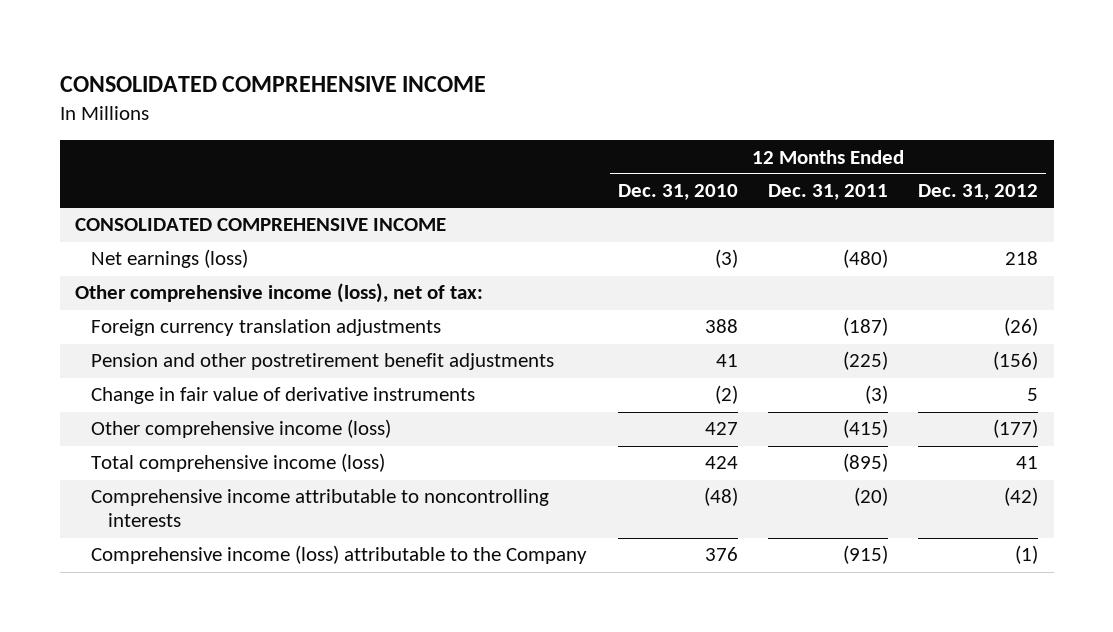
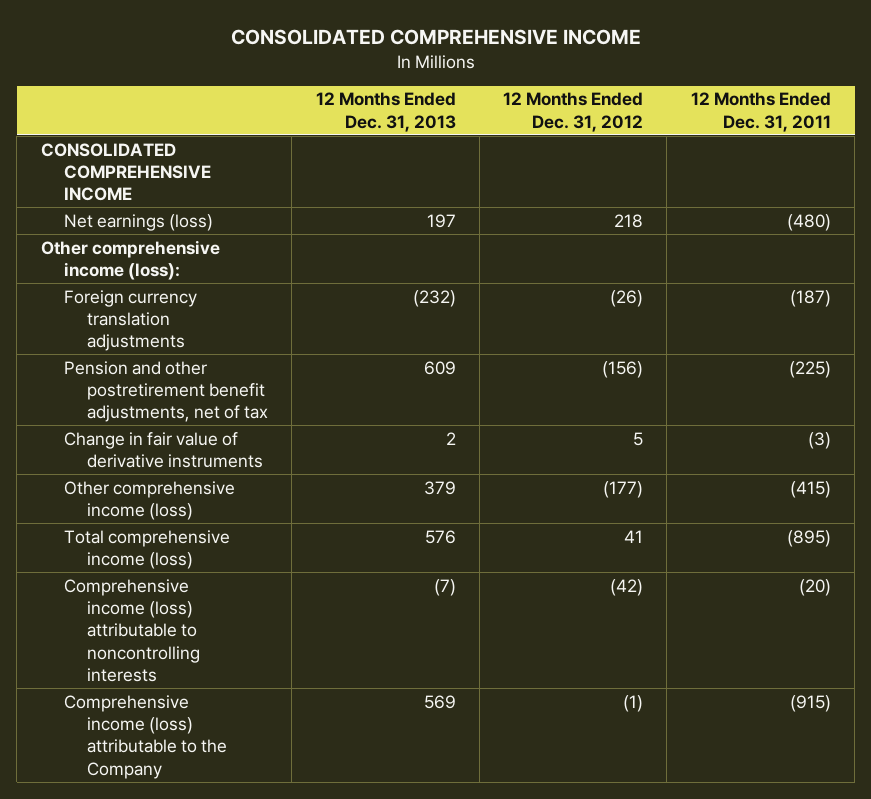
- | 12 Months Ended Dec. 31, 2010 | 12 Months Ended Dec. 31, 2011 | 12 Months Ended Dec. 31, 2012
+ | 12 Months Ended Dec. 31, 2013 | 12 Months Ended Dec. 31, 2012 | 12 Months Ended Dec. 31, 2011
- Other comprehensive income (loss), net of tax:
+ Other comprehensive income (loss):
- Pension and other postretirement benefit adjustments | 41 | (225) | (156)
+ Pension and other postretirement benefit adjustments, net of tax | 609 | (156) | (225)
- Comprehensive income attributable to noncontrolling interests | (48) | (20) | (42)
+ Comprehensive income (loss) attributable to noncontrolling interests | (7) | (42) | (20)

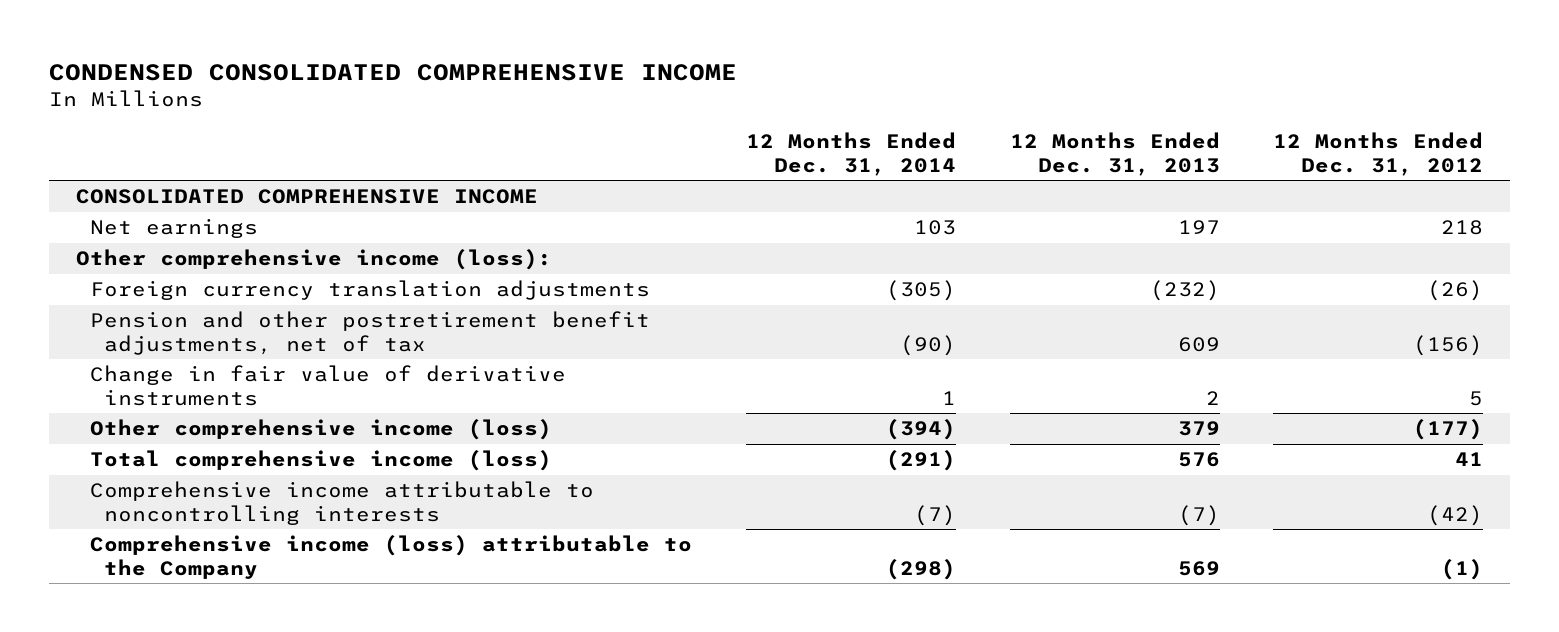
- CONSOLIDATED COMPREHENSIVE INCOME
+ CONDENSED CONSOLIDATED COMPREHENSIVE INCOME
- | 12 Months Ended Dec. 31, 2013 | 12 Months Ended Dec. 31, 2012 | 12 Months Ended Dec. 31, 2011
+ | 12 Months Ended Dec. 31, 2014 | 12 Months Ended Dec. 31, 2013 | 12 Months Ended Dec. 31, 2012
- Net earnings (loss) | 197 | 218 | (480)
+ Net earnings | 103 | 197 | 218
- Comprehensive income (loss) attributable to noncontrolling interests | (7) | (42) | (20)
+ Comprehensive income attributable to noncontrolling interests | (7) | (7) | (42)

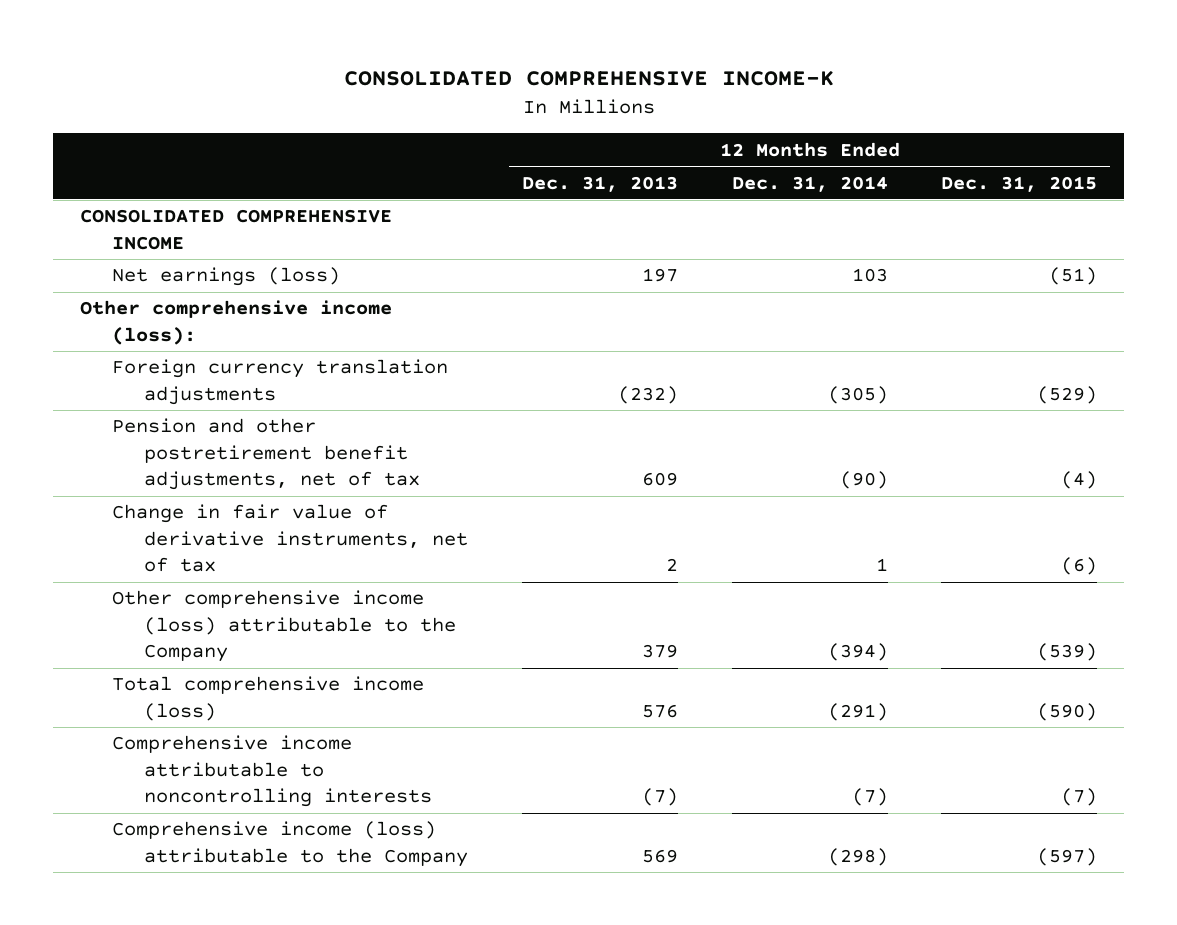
- CONDENSED CONSOLIDATED COMPREHENSIVE INCOME
+ CONSOLIDATED COMPREHENSIVE INCOME-K
- | 12 Months Ended Dec. 31, 2014 | 12 Months Ended Dec. 31, 2013 | 12 Months Ended Dec. 31, 2012
+ | 12 Months Ended Dec. 31, 2013 | 12 Months Ended Dec. 31, 2014 | 12 Months Ended Dec. 31, 2015
- Net earnings | 103 | 197 | 218
+ Net earnings (loss) | 197 | 103 | (51)
- Change in fair value of derivative instruments | 1 | 2 | 5
- Other comprehensive income (loss) | (394) | 379 | (177)
+ Change in fair value of derivative instruments, net of tax | 2 | 1 | (6)
+ Other comprehensive income (loss) attributable to the Company | 379 | (394) | (539)

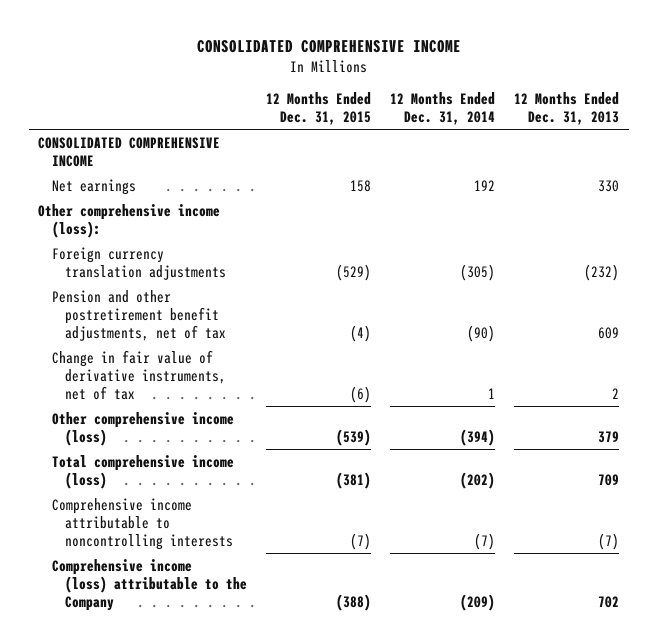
- CONSOLIDATED COMPREHENSIVE INCOME-K
+ CONSOLIDATED COMPREHENSIVE INCOME
- | 12 Months Ended Dec. 31, 2013 | 12 Months Ended Dec. 31, 2014 | 12 Months Ended Dec. 31, 2015
+ | 12 Months Ended Dec. 31, 2015 | 12 Months Ended Dec. 31, 2014 | 12 Months Ended Dec. 31, 2013
- Net earnings (loss) | 197 | 103 | (51)
+ Net earnings | 158 | 192 | 330
- Other comprehensive income (loss) attributable to the Company | 379 | (394) | (539)
- Total comprehensive income (loss) | 576 | (291) | (590)
+ Other comprehensive income (loss) | (539) | (394) | 379
+ Total comprehensive income (loss) | (381) | (202) | 709
- Comprehensive income (loss) attributable to the Company | 569 | (298) | (597)
+ Comprehensive income (loss) attributable to the Company | (388) | (209) | 702

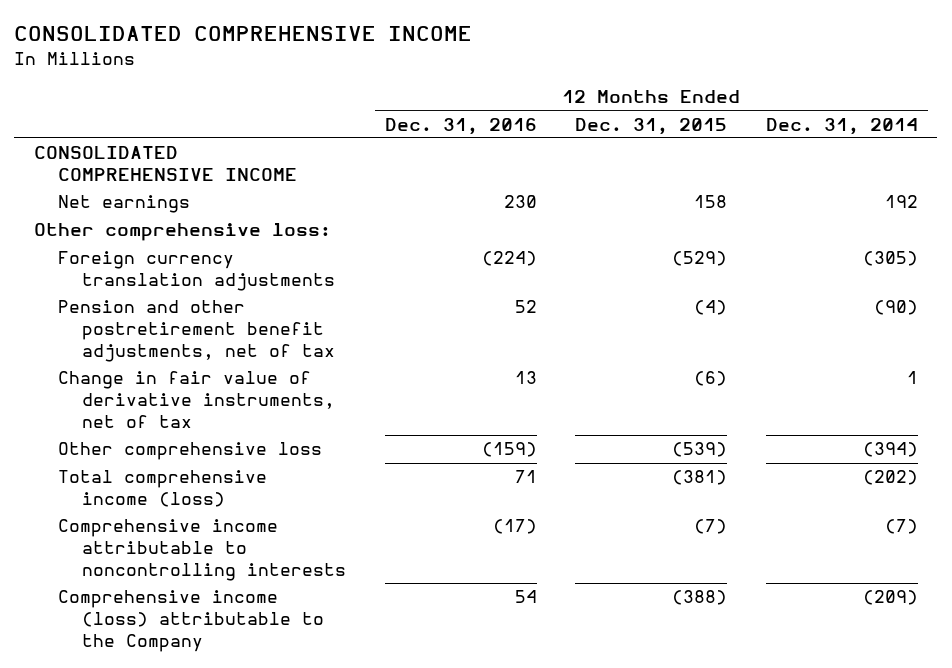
- | 12 Months Ended Dec. 31, 2015 | 12 Months Ended Dec. 31, 2014 | 12 Months Ended Dec. 31, 2013
+ | 12 Months Ended Dec. 31, 2016 | 12 Months Ended Dec. 31, 2015 | 12 Months Ended Dec. 31, 2014
- Other comprehensive income (loss):
+ Other comprehensive loss:
- Other comprehensive income (loss) | (539) | (394) | 379
+ Other comprehensive loss | (159) | (539) | (394)

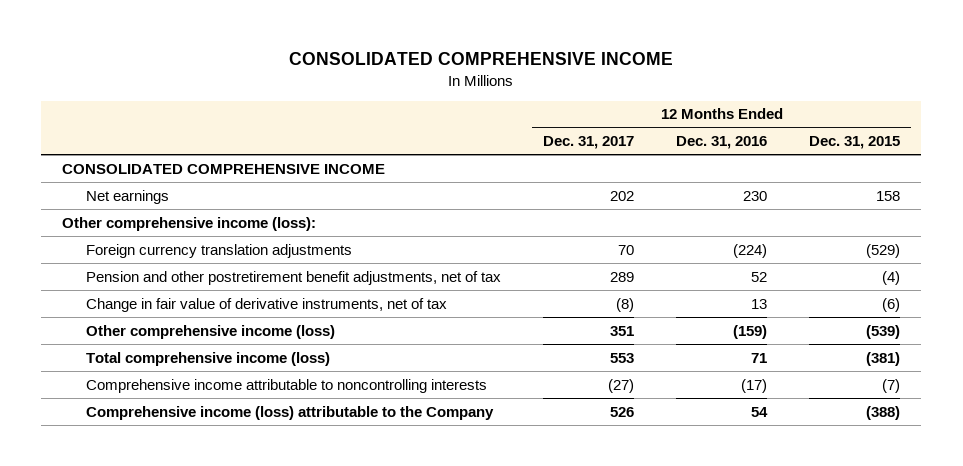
- | 12 Months Ended Dec. 31, 2016 | 12 Months Ended Dec. 31, 2015 | 12 Months Ended Dec. 31, 2014
+ | 12 Months Ended Dec. 31, 2017 | 12 Months Ended Dec. 31, 2016 | 12 Months Ended Dec. 31, 2015
- Other comprehensive loss:
+ Other comprehensive income (loss):
- Other comprehensive loss | (159) | (539) | (394)
+ Other comprehensive income (loss) | 351 | (159) | (539)

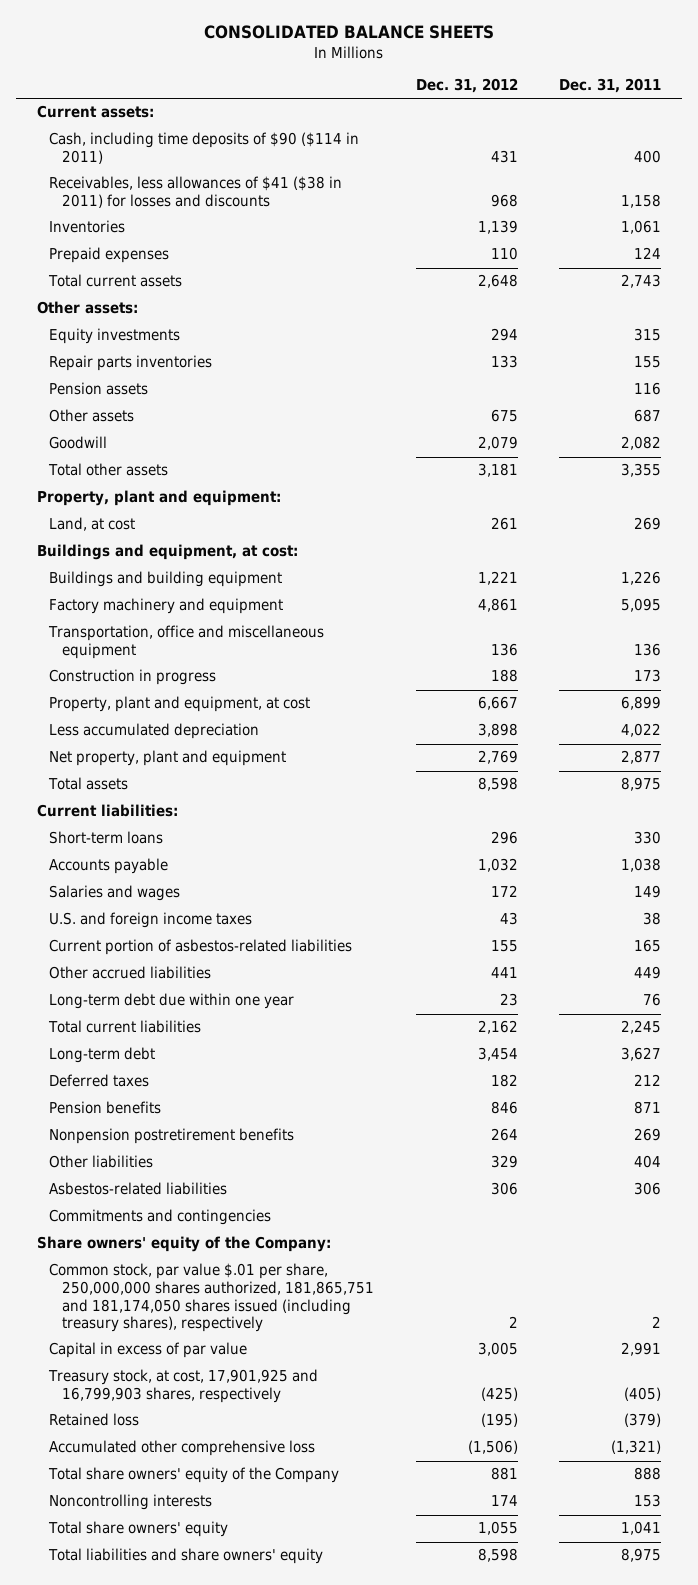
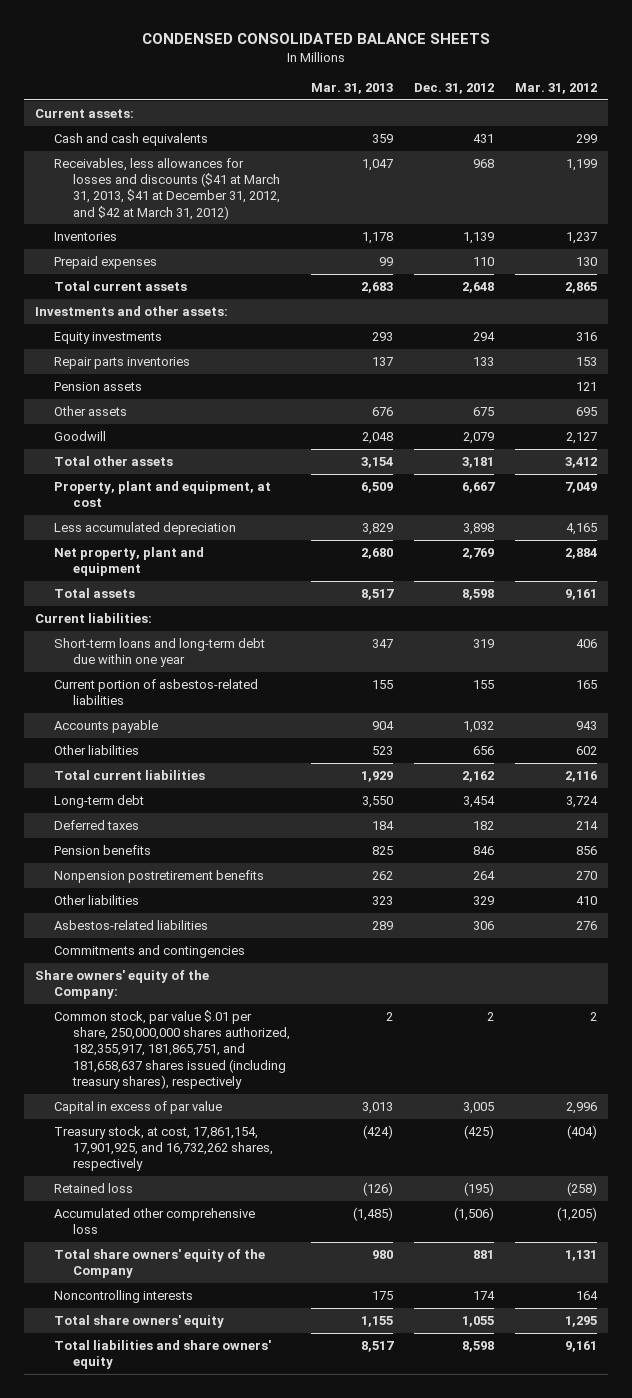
- CONSOLIDATED BALANCE SHEETS
+ CONDENSED CONSOLIDATED BALANCE SHEETS
- | Dec. 31, 2012 | Dec. 31, 2011
+ | Mar. 31, 2013 | Dec. 31, 2012 | Mar. 31, 2012
- Cash, including time deposits of $90 ($114 in 2011) | 431 | 400
- Receivables, less allowances of $41 ($38 in 2011) for losses and discounts | 968 | 1,158
+ Cash and cash equivalents | 359 | 431 | 299
+ Receivables, less allowances for losses and discounts ($41 at March 31, 2013, $41 at December 31, 2012, and $42 at March 31, 2012) | 1,047 | 968 | 1,199
- Other assets:
+ Investments and other assets:
- Property, plant and equipment:
- Land, at cost | 261 | 269
- Buildings and equipment, at cost:
- Buildings and building equipment | 1,221 | 1,226
- Factory machinery and equipment | 4,861 | 5,095
- Transportation, office and miscellaneous equipment | 136 | 136
- Construction in progress | 188 | 173
- Short-term loans | 296 | 330
- Salaries and wages | 172 | 149
- U.S. and foreign income taxes | 43 | 38
+ Short-term loans and long-term debt due within one year | 347 | 319 | 406
- Other accrued liabilities | 441 | 449
- Long-term debt due within one year | 23 | 76
moved down: Accounts payable | 904 | 1,032 | 943
+ Other liabilities | 523 | 656 | 602
- Common stock, par value $.01 per share, 250,000,000 shares authorized, 181,865,751 and 181,174,050 shares issued (including treasury shares), respectively | 2 | 2
+ Common stock, par value $.01 per share, 250,000,000 shares authorized, 182,355,917, 181,865,751, and 181,658,637 shares issued (including treasury shares), respectively | 2 | 2 | 2
- Treasury stock, at cost, 17,901,925 and 16,799,903 shares, respectively | (425) | (405)
+ Treasury stock, at cost, 17,861,154, 17,901,925, and 16,732,262 shares, respectively | (424) | (425) | (404)

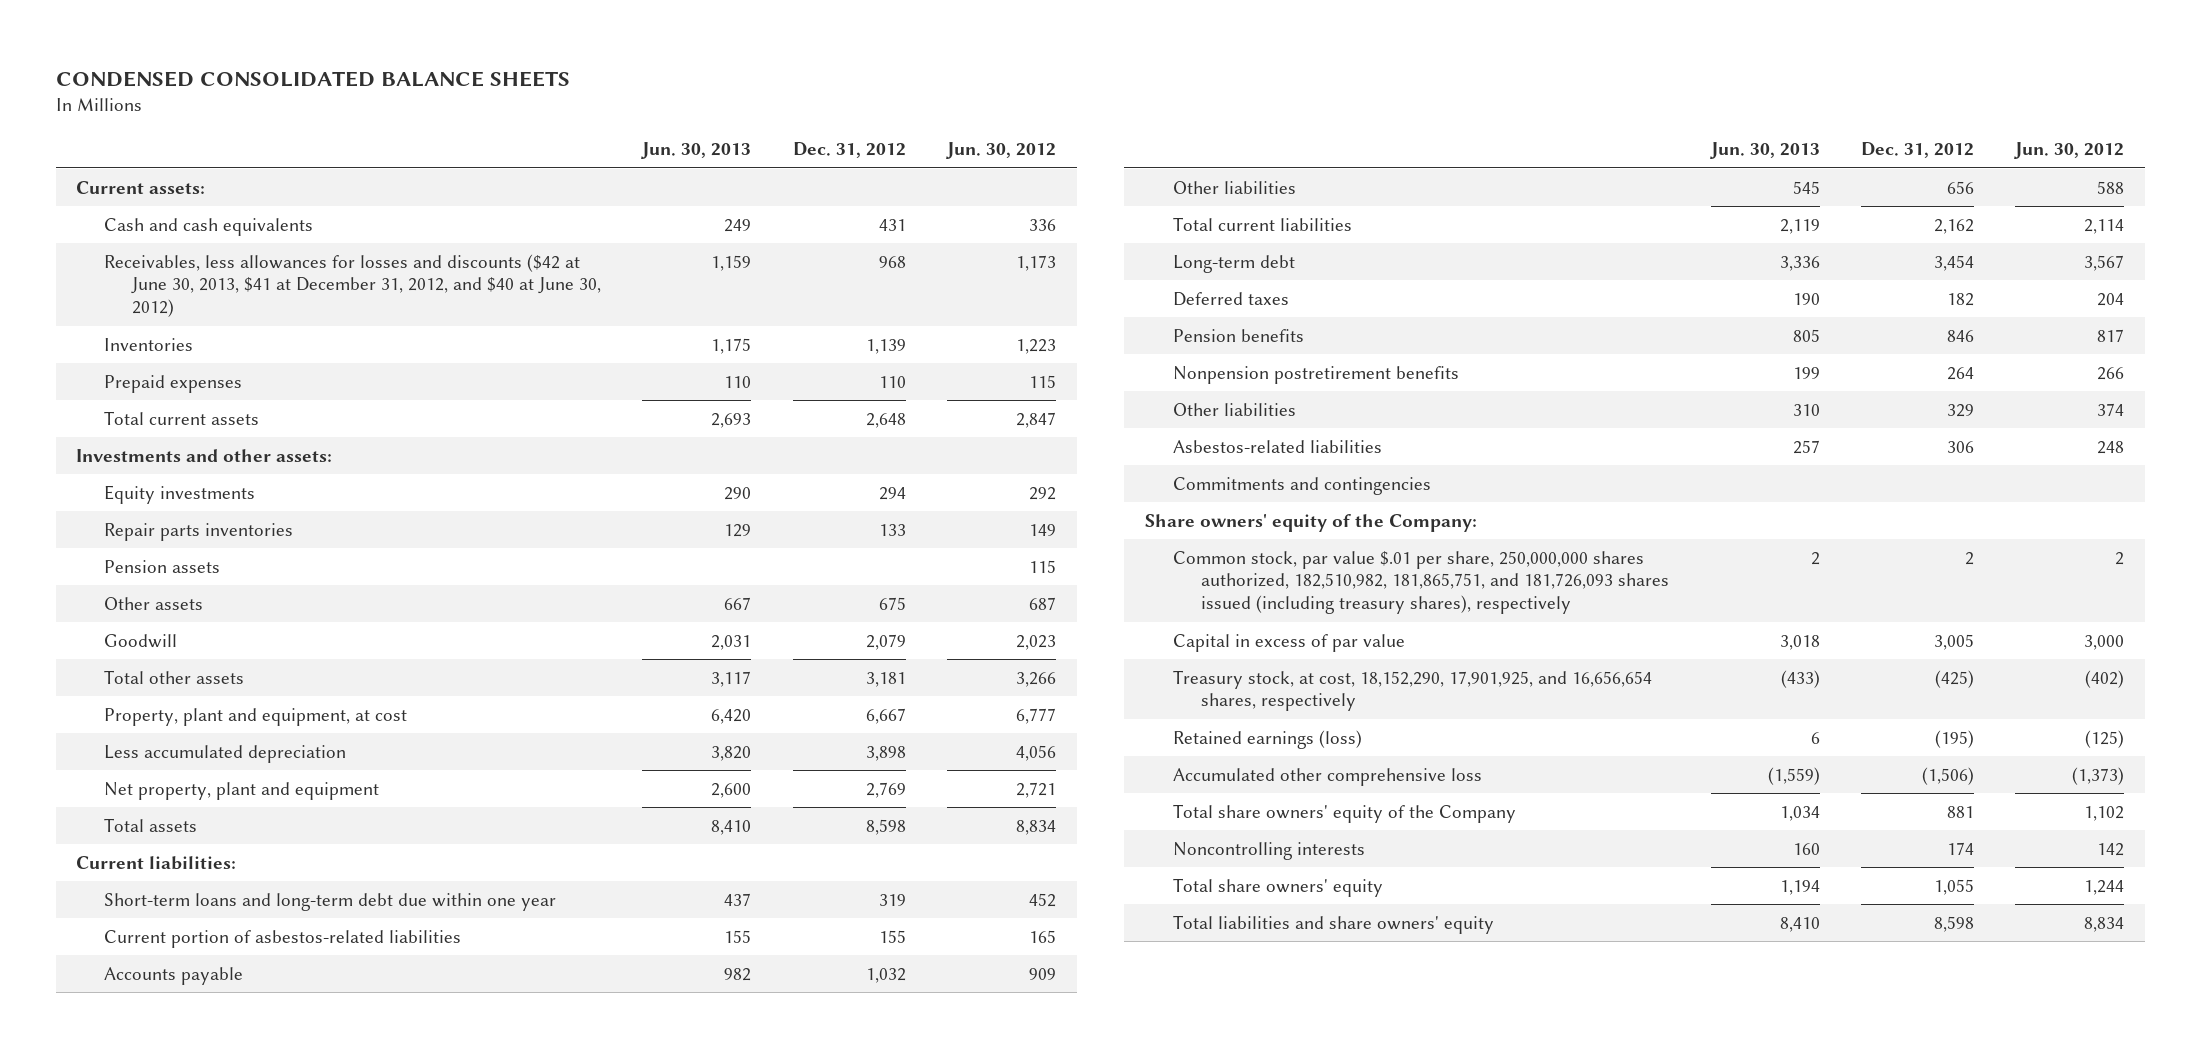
- | Mar. 31, 2013 | Dec. 31, 2012 | Mar. 31, 2012
+ | Jun. 30, 2013 | Dec. 31, 2012 | Jun. 30, 2012
- Receivables, less allowances for losses and discounts ($41 at March 31, 2013, $41 at December 31, 2012, and $42 at March 31, 2012) | 1,047 | 968 | 1,199
+ Receivables, less allowances for losses and discounts ($42 at June 30, 2013, $41 at December 31, 2012, and $40 at June 30, 2012) | 1,159 | 968 | 1,173
- Common stock, par value $.01 per share, 250,000,000 shares authorized, 182,355,917, 181,865,751, and 181,658,637 shares issued (including treasury shares), respectively | 2 | 2 | 2
+ Common stock, par value $.01 per share, 250,000,000 shares authorized, 182,510,982, 181,865,751, and 181,726,093 shares issued (including treasury shares), respectively | 2 | 2 | 2
- Treasury stock, at cost, 17,861,154, 17,901,925, and 16,732,262 shares, respectively | (424) | (425) | (404)
- Retained loss | (126) | (195) | (258)
+ Treasury stock, at cost, 18,152,290, 17,901,925, and 16,656,654 shares, respectively | (433) | (425) | (402)
+ Retained earnings (loss) | 6 | (195) | (125)

